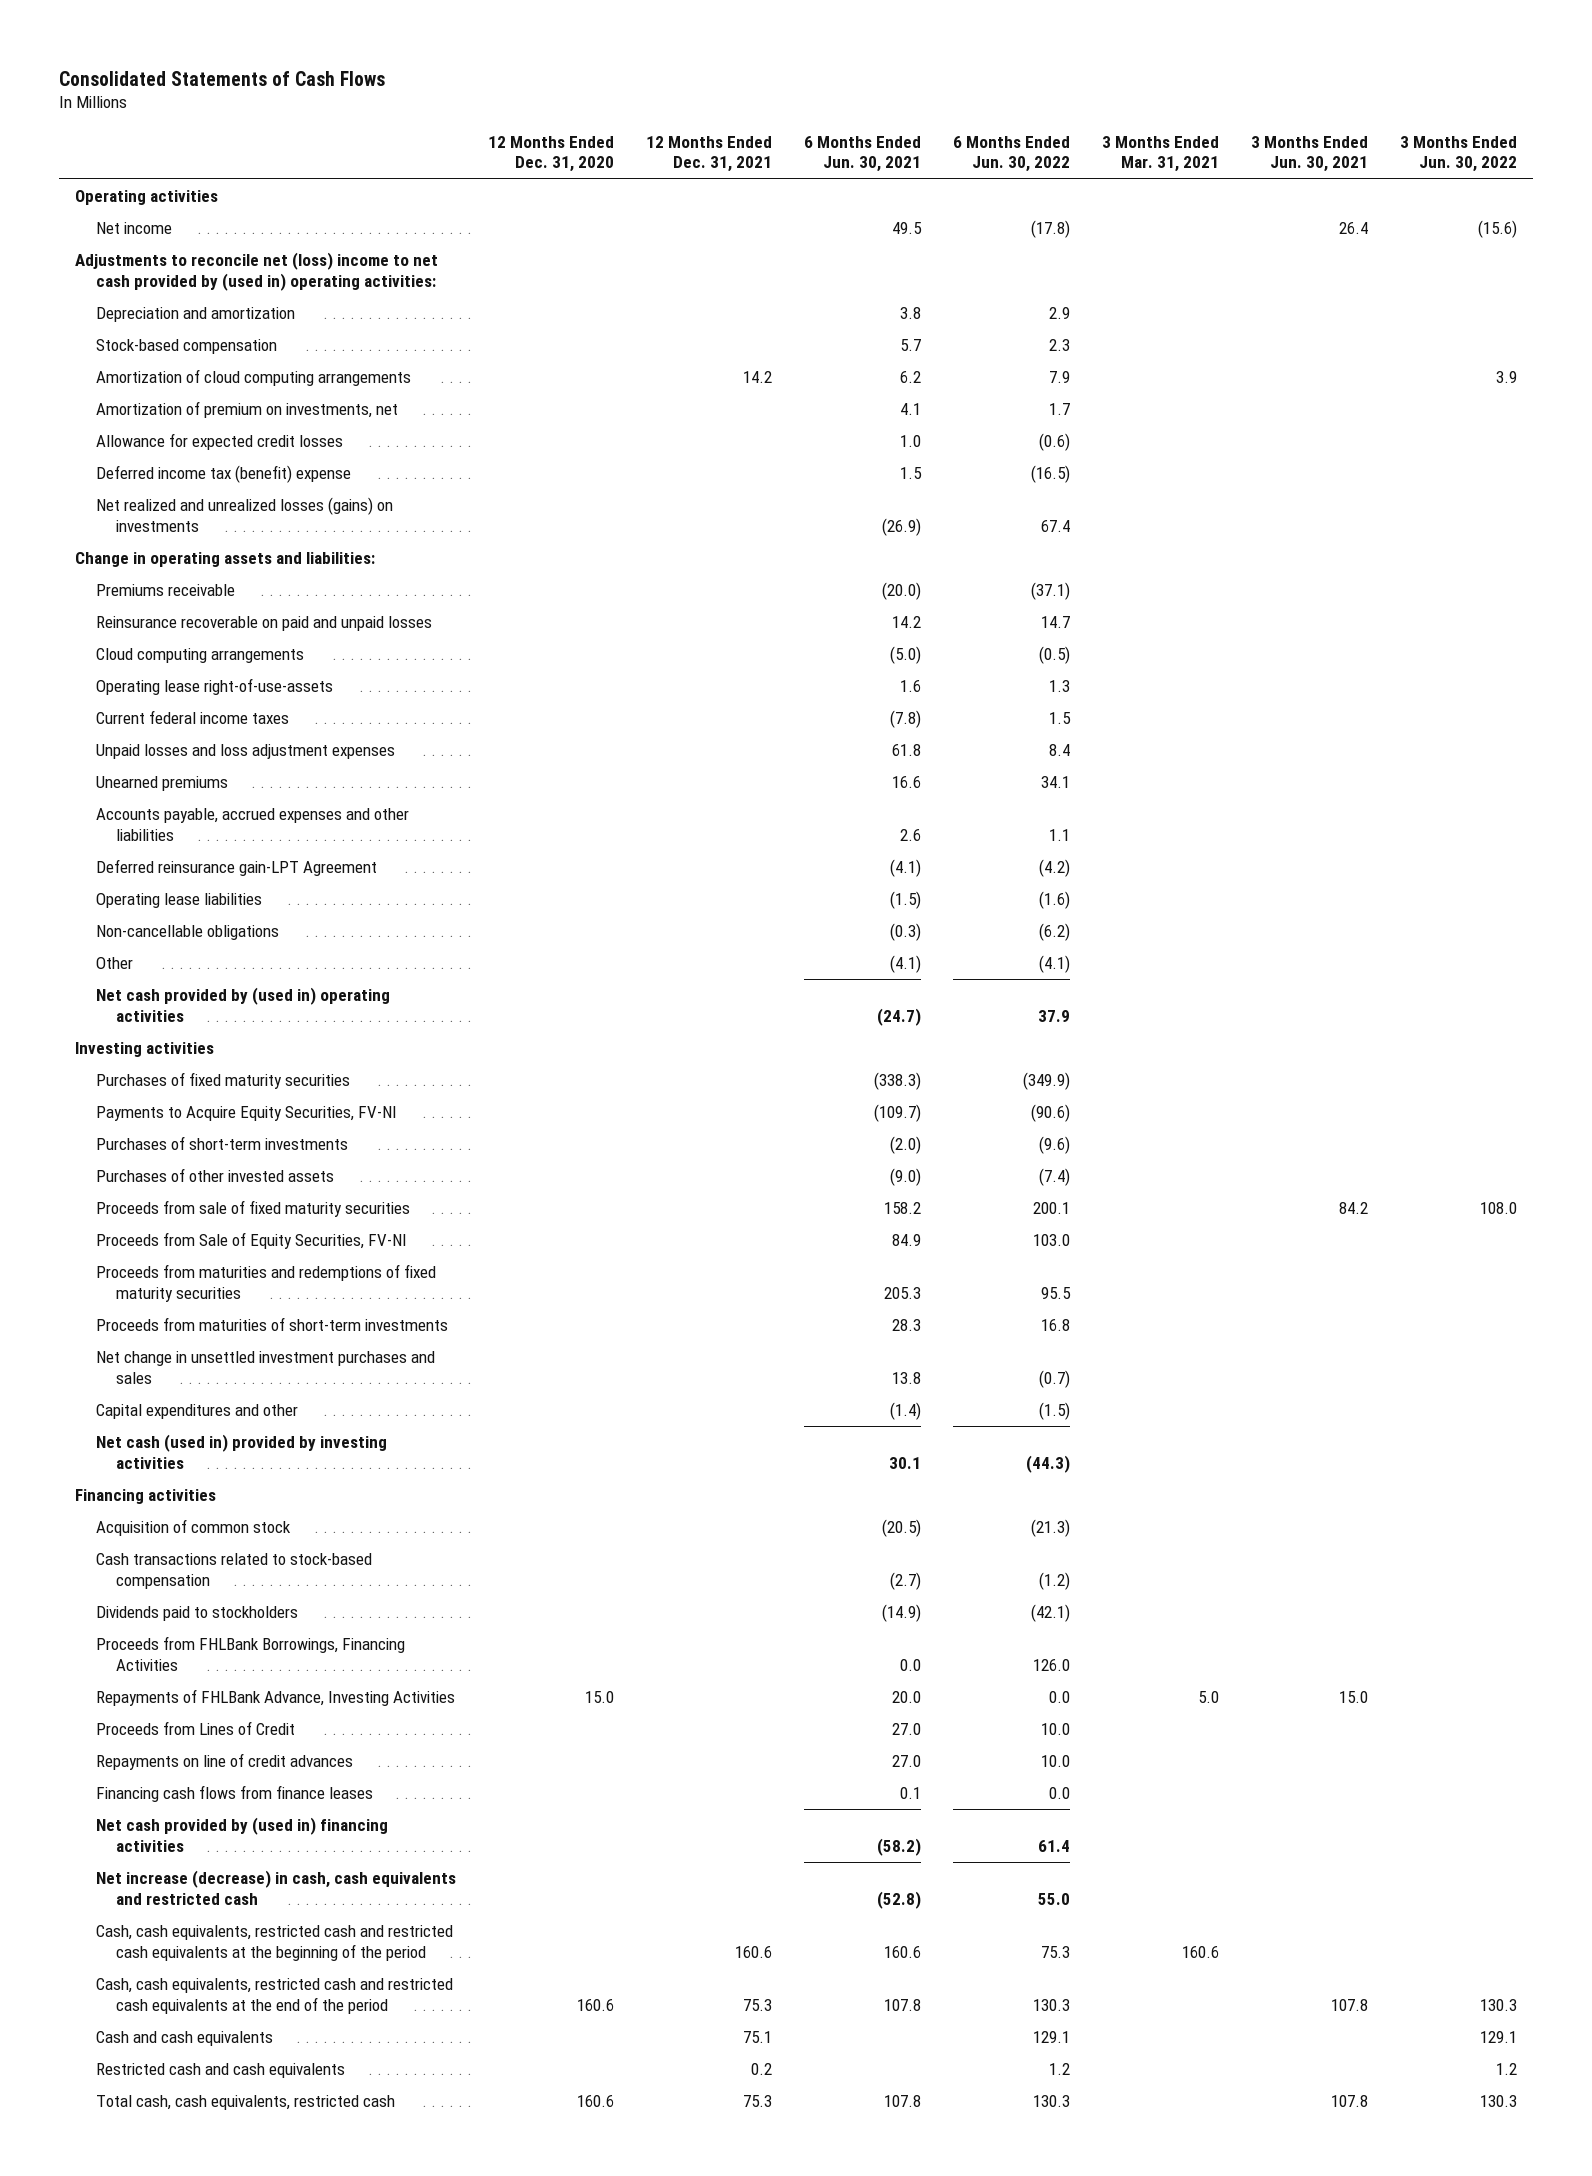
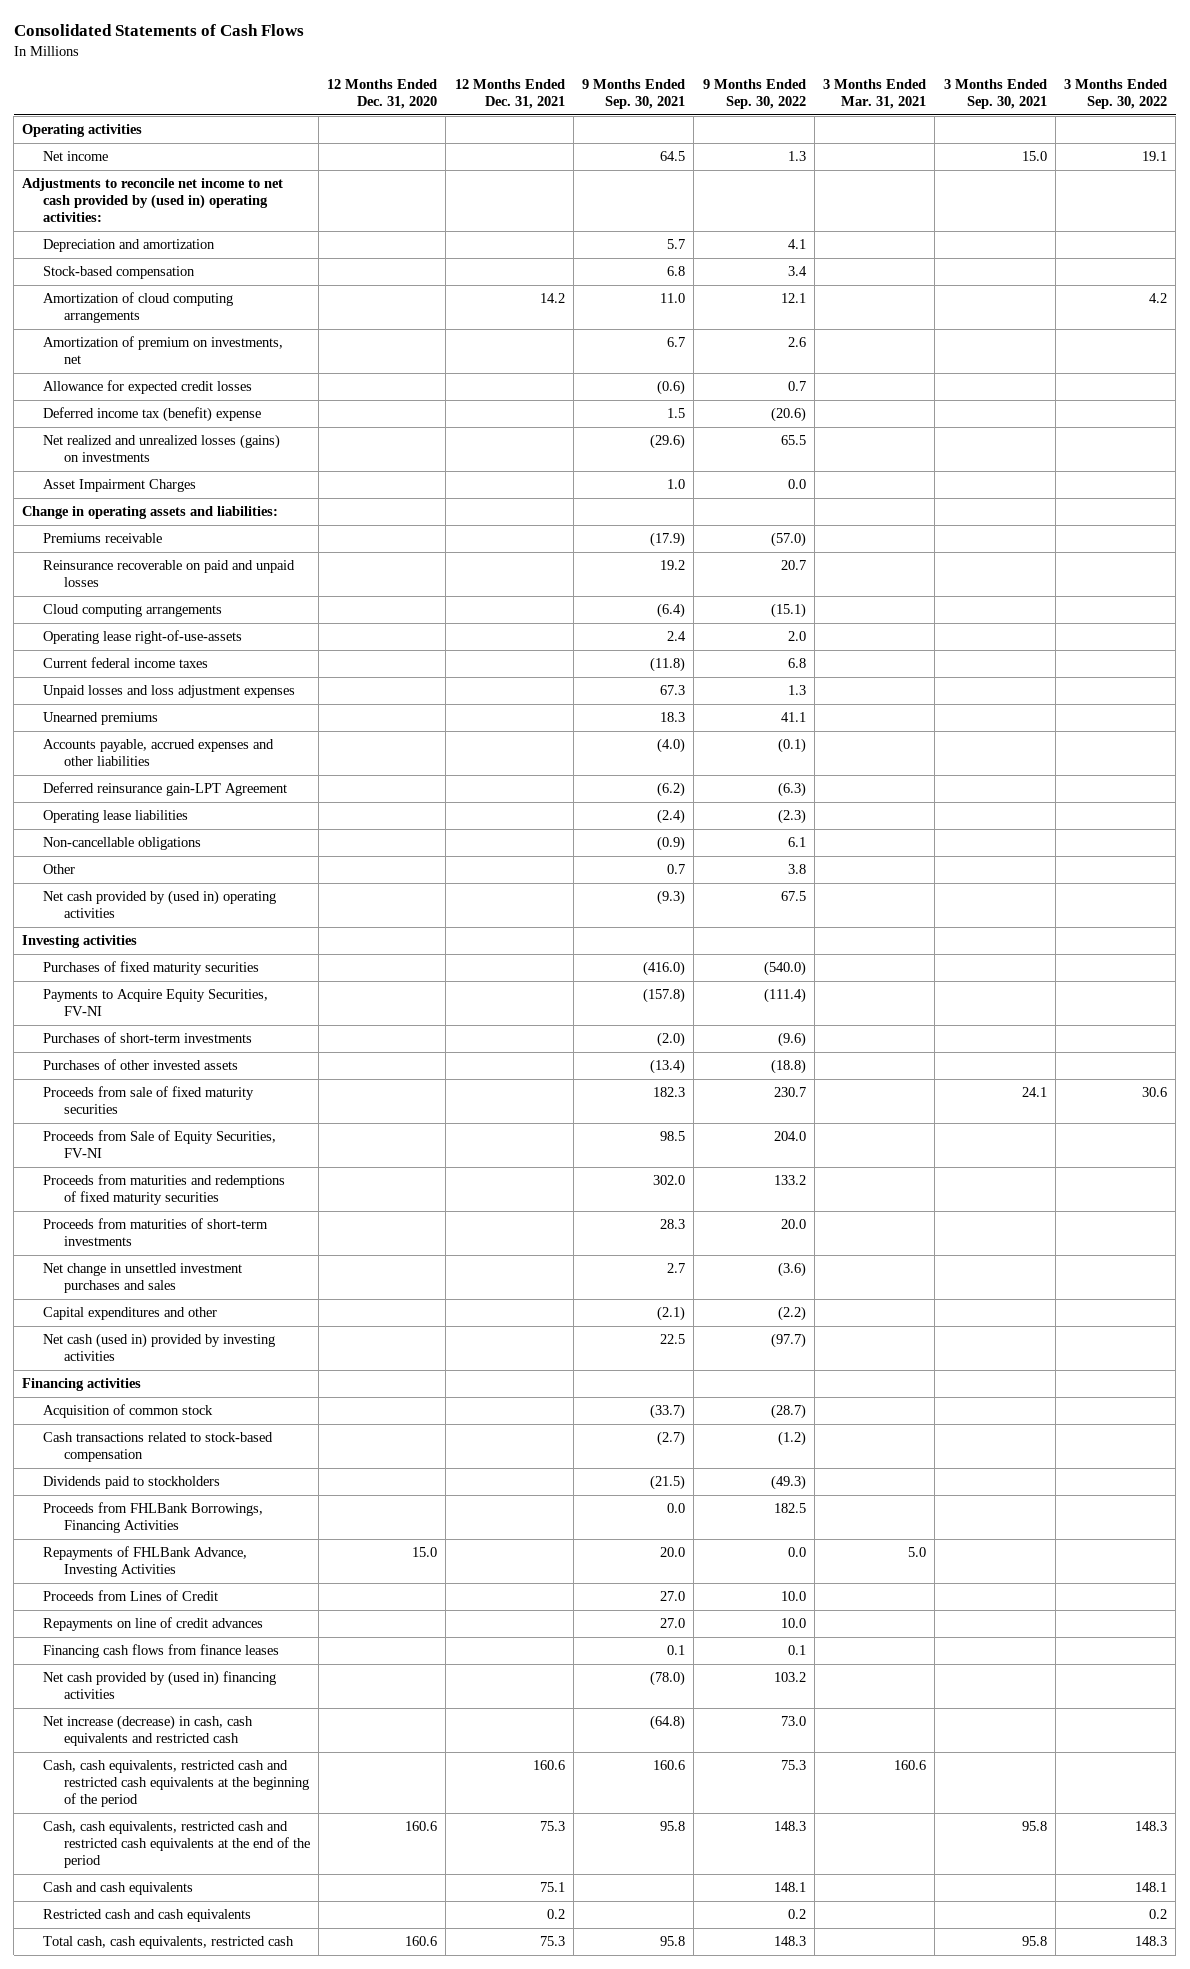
- | 12 Months Ended Dec. 31, 2020 | 12 Months Ended Dec. 31, 2021 | 6 Months Ended Jun. 30, 2021 | 6 Months Ended Jun. 30, 2022 | 3 Months Ended Mar. 31, 2021 | 3 Months Ended Jun. 30, 2021 | 3 Months Ended Jun. 30, 2022
+ | 12 Months Ended Dec. 31, 2020 | 12 Months Ended Dec. 31, 2021 | 9 Months Ended Sep. 30, 2021 | 9 Months Ended Sep. 30, 2022 | 3 Months Ended Mar. 31, 2021 | 3 Months Ended Sep. 30, 2021 | 3 Months Ended Sep. 30, 2022
- Adjustments to reconcile net (loss) income to net cash provided by (used in) operating activities:
+ Adjustments to reconcile net income to net cash provided by (used in) operating activities:
+ Asset Impairment Charges | | | 1.0 | 0.0 | | |

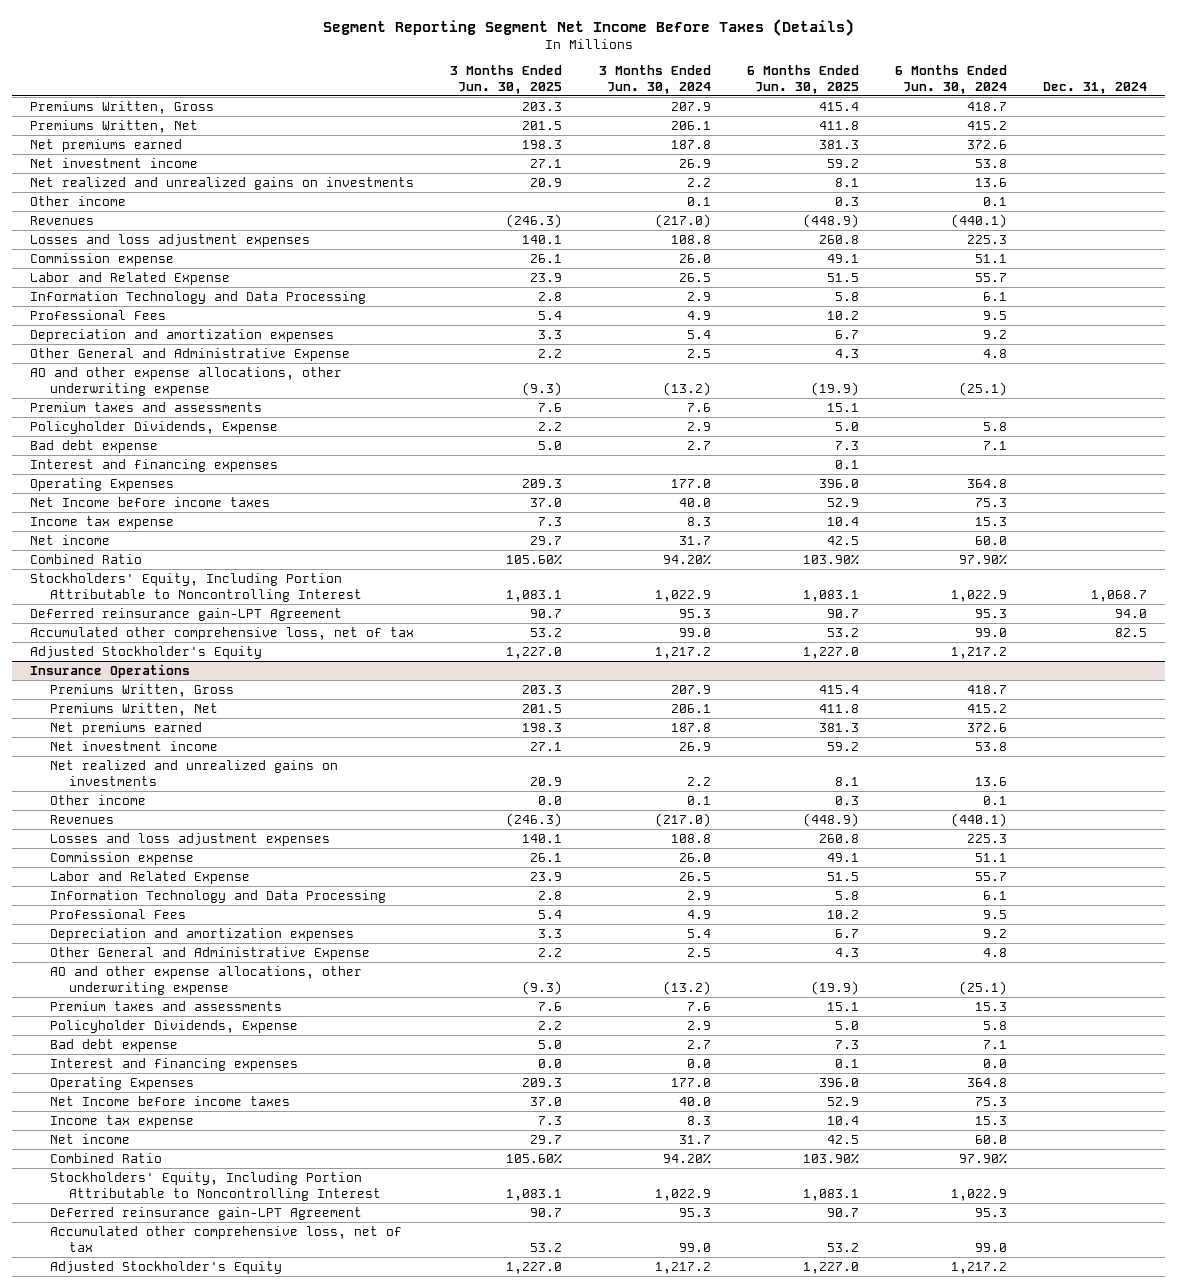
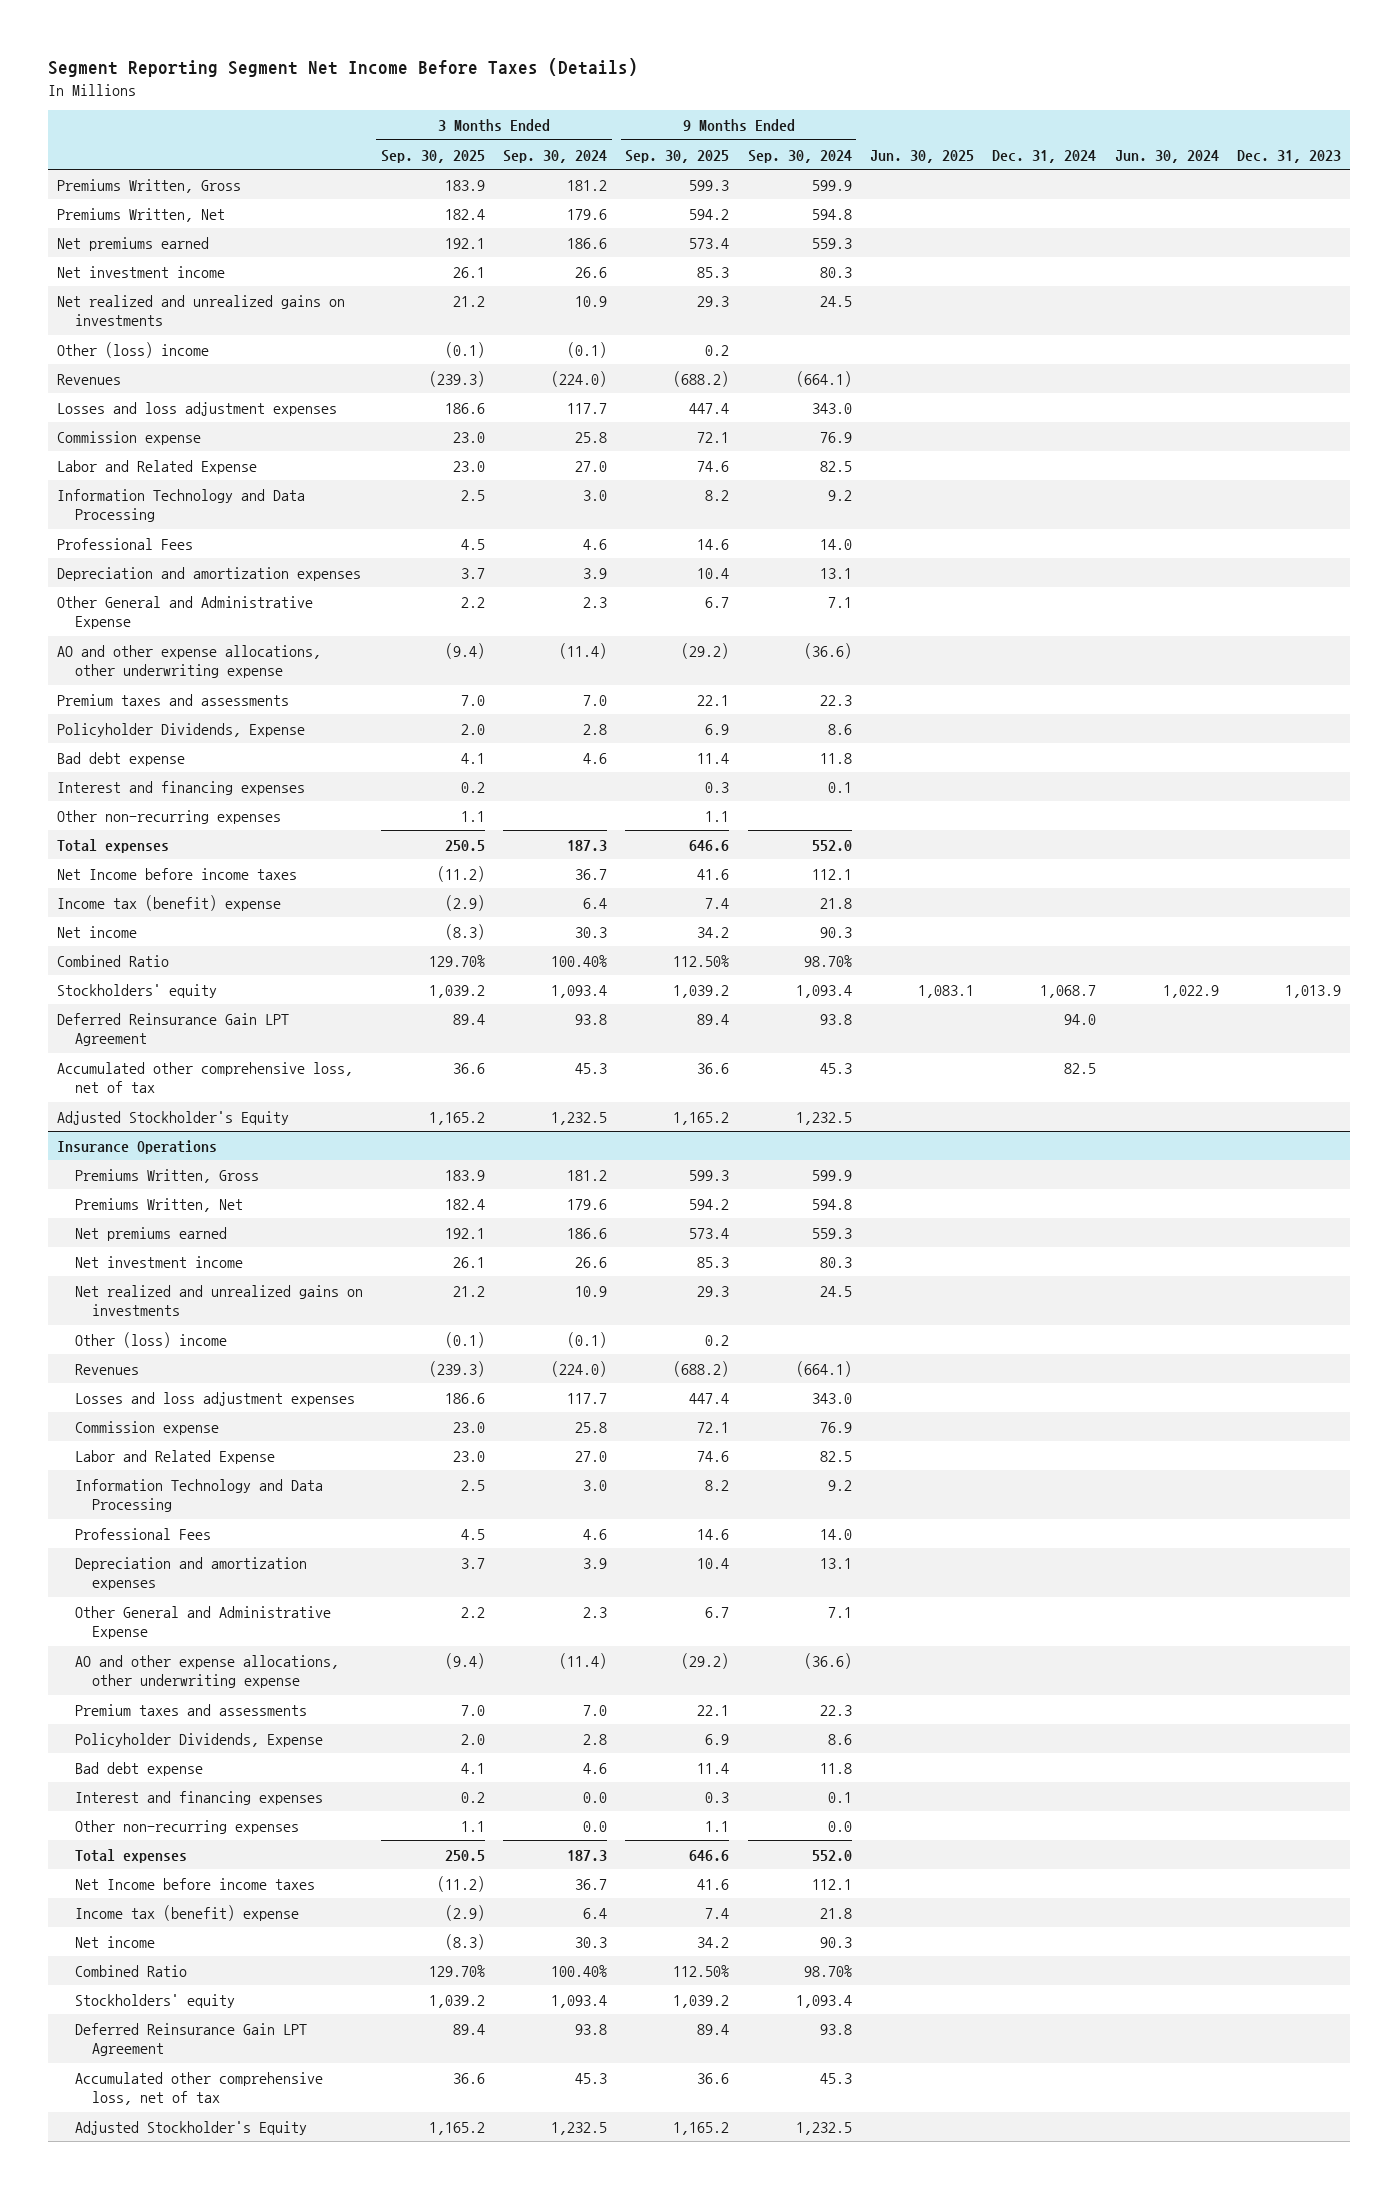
- | 3 Months Ended Jun. 30, 2025 | 3 Months Ended Jun. 30, 2024 | 6 Months Ended Jun. 30, 2025 | 6 Months Ended Jun. 30, 2024 | Dec. 31, 2024
+ | 3 Months Ended Sep. 30, 2025 | 3 Months Ended Sep. 30, 2024 | 9 Months Ended Sep. 30, 2025 | 9 Months Ended Sep. 30, 2024 | Jun. 30, 2025 | Dec. 31, 2024 | Jun. 30, 2024 | Dec. 31, 2023
- Other income | | 0.1 | 0.3 | 0.1 |
+ Other (loss) income | (0.1) | (0.1) | 0.2 | | | | |
- Operating Expenses | 209.3 | 177.0 | 396.0 | 364.8 |
+ Other non-recurring expenses | 1.1 | | 1.1 | | | | |
+ Total expenses | 250.5 | 187.3 | 646.6 | 552.0 | | | |
- Income tax expense | 7.3 | 8.3 | 10.4 | 15.3 |
+ Income tax (benefit) expense | (2.9) | 6.4 | 7.4 | 21.8 | | | |
- Stockholders' Equity, Including Portion Attributable to Noncontrolling Interest | 1,083.1 | 1,022.9 | 1,083.1 | 1,022.9 | 1,068.7
- Deferred reinsurance gain-LPT Agreement | 90.7 | 95.3 | 90.7 | 95.3 | 94.0
+ Stockholders' equity | 1,039.2 | 1,093.4 | 1,039.2 | 1,093.4 | 1,083.1 | 1,068.7 | 1,022.9 | 1,013.9
+ Deferred Reinsurance Gain LPT Agreement | 89.4 | 93.8 | 89.4 | 93.8 | | 94.0 | |
@ Insurance Operations
- Other income | 0.0 | 0.1 | 0.3 | 0.1 |
+ Other (loss) income | (0.1) | (0.1) | 0.2 | | | | |
- Operating Expenses | 209.3 | 177.0 | 396.0 | 364.8 |
+ Other non-recurring expenses | 1.1 | 0.0 | 1.1 | 0.0 | | | |
+ Total expenses | 250.5 | 187.3 | 646.6 | 552.0 | | | |
- Income tax expense | 7.3 | 8.3 | 10.4 | 15.3 |
+ Income tax (benefit) expense | (2.9) | 6.4 | 7.4 | 21.8 | | | |
- Stockholders' Equity, Including Portion Attributable to Noncontrolling Interest | 1,083.1 | 1,022.9 | 1,083.1 | 1,022.9 |
- Deferred reinsurance gain-LPT Agreement | 90.7 | 95.3 | 90.7 | 95.3 |
+ Stockholders' equity | 1,039.2 | 1,093.4 | 1,039.2 | 1,093.4 | | | |
+ Deferred Reinsurance Gain LPT Agreement | 89.4 | 93.8 | 89.4 | 93.8 | | | |

